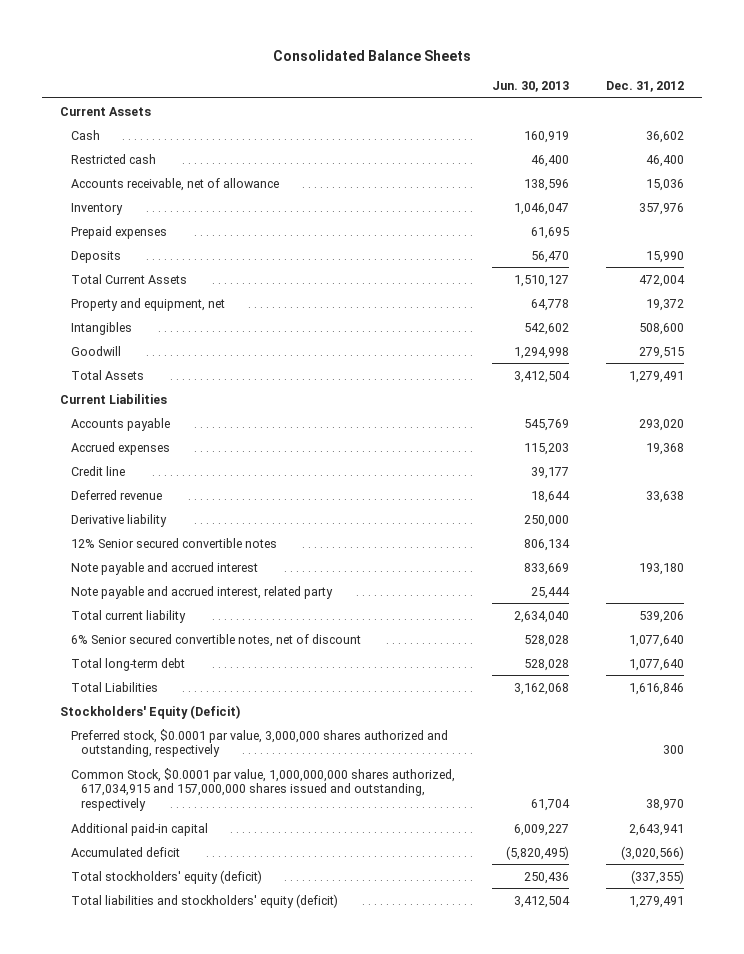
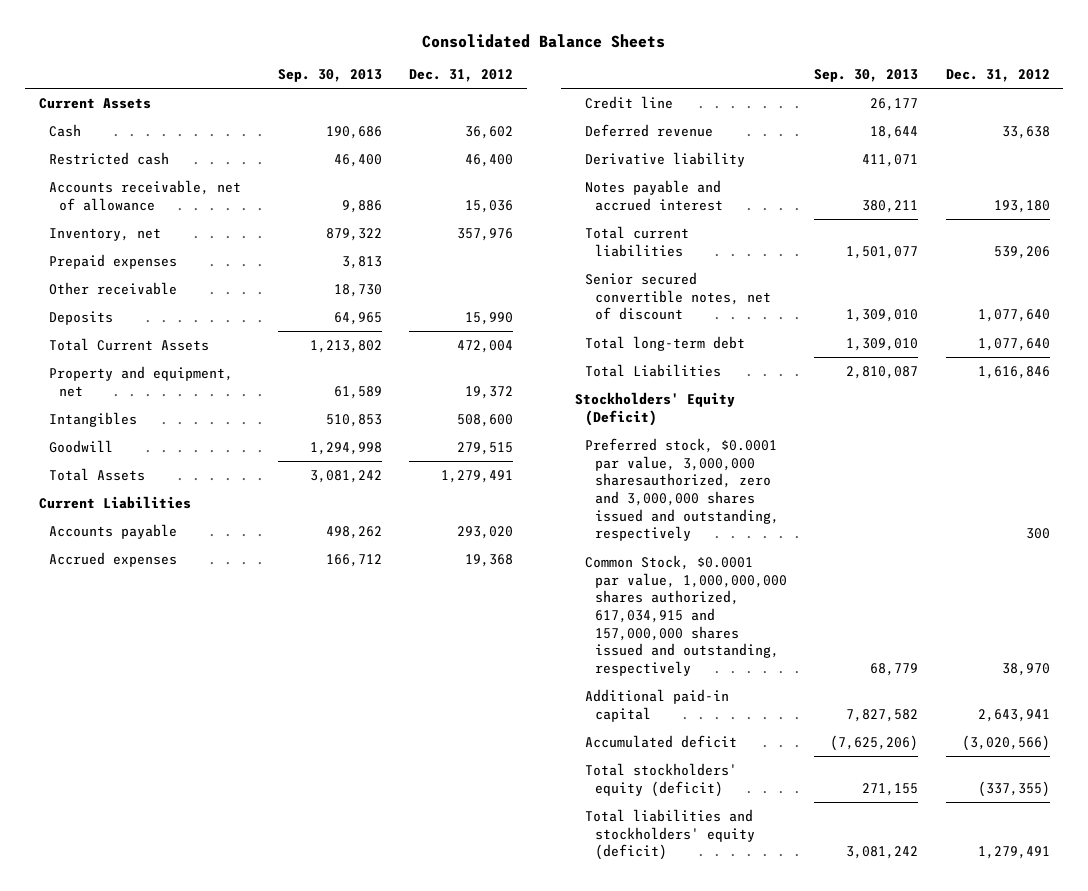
- | Jun. 30, 2013 | Dec. 31, 2012
+ | Sep. 30, 2013 | Dec. 31, 2012
- Inventory | 1,046,047 | 357,976
+ Inventory, net | 879,322 | 357,976
+ Other receivable | 18,730 |
- 12% Senior secured convertible notes | 806,134 |
- Note payable and accrued interest | 833,669 | 193,180
- Note payable and accrued interest, related party | 25,444 |
- Total current liability | 2,634,040 | 539,206
- 6% Senior secured convertible notes, net of discount | 528,028 | 1,077,640
+ Notes payable and accrued interest | 380,211 | 193,180
+ Total current liabilities | 1,501,077 | 539,206
+ Senior secured convertible notes, net of discount | 1,309,010 | 1,077,640
- Preferred stock, $0.0001 par value, 3,000,000 shares authorized and outstanding, respectively | | 300
+ Preferred stock, $0.0001 par value, 3,000,000 sharesauthorized, zero and 3,000,000 shares issued and outstanding, respectively | | 300

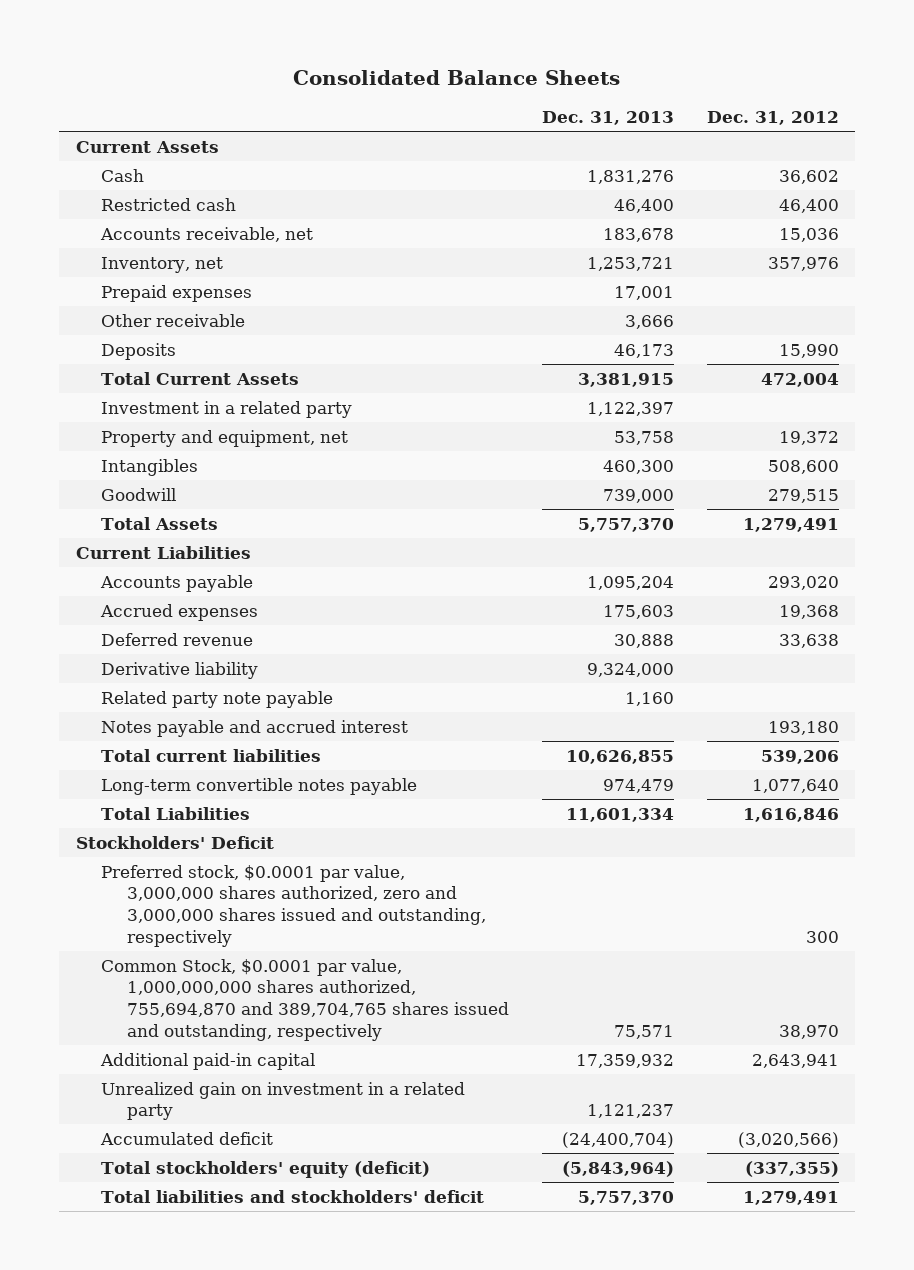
- | Sep. 30, 2013 | Dec. 31, 2012
+ | Dec. 31, 2013 | Dec. 31, 2012
- Accounts receivable, net of allowance | 9,886 | 15,036
+ Accounts receivable, net | 183,678 | 15,036
+ Investment in a related party | 1,122,397 |
- Credit line | 26,177 |
+ Related party note payable | 1,160 |
- Senior secured convertible notes, net of discount | 1,309,010 | 1,077,640
- Total long-term debt | 1,309,010 | 1,077,640
+ Long-term convertible notes payable | 974,479 | 1,077,640
- Stockholders' Equity (Deficit)
- Preferred stock, $0.0001 par value, 3,000,000 sharesauthorized, zero and 3,000,000 shares issued and outstanding, respectively | | 300
- Common Stock, $0.0001 par value, 1,000,000,000 shares authorized, 617,034,915 and 157,000,000 shares issued and outstanding, respectively | 68,779 | 38,970
+ Stockholders' Deficit
+ Preferred stock, $0.0001 par value, 3,000,000 shares authorized, zero and 3,000,000 shares issued and outstanding, respectively | | 300
+ Common Stock, $0.0001 par value, 1,000,000,000 shares authorized, 755,694,870 and 389,704,765 shares issued and outstanding, respectively | 75,571 | 38,970
+ Unrealized gain on investment in a related party | 1,121,237 |
- Total liabilities and stockholders' equity (deficit) | 3,081,242 | 1,279,491
+ Total liabilities and stockholders' deficit | 5,757,370 | 1,279,491

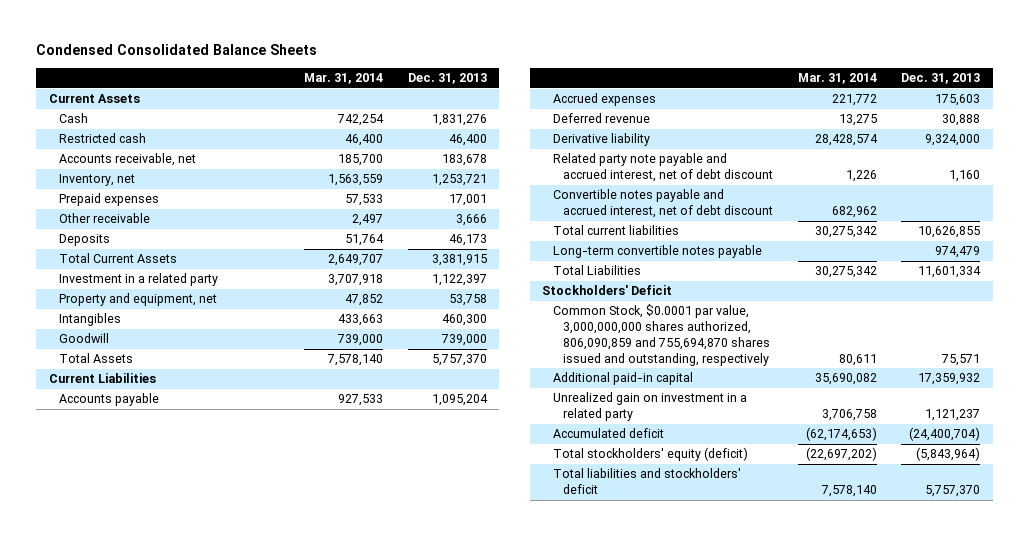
- Consolidated Balance Sheets
+ Condensed Consolidated Balance Sheets
- | Dec. 31, 2013 | Dec. 31, 2012
+ | Mar. 31, 2014 | Dec. 31, 2013
- Related party note payable | 1,160 |
- Notes payable and accrued interest | | 193,180
+ Related party note payable and accrued interest, net of debt discount | 1,226 | 1,160
+ Convertible notes payable and accrued interest, net of debt discount | 682,962 |
- Preferred stock, $0.0001 par value, 3,000,000 shares authorized, zero and 3,000,000 shares issued and outstanding, respectively | | 300
- Common Stock, $0.0001 par value, 1,000,000,000 shares authorized, 755,694,870 and 389,704,765 shares issued and outstanding, respectively | 75,571 | 38,970
+ Common Stock, $0.0001 par value, 3,000,000,000 shares authorized, 806,090,859 and 755,694,870 shares issued and outstanding, respectively | 80,611 | 75,571

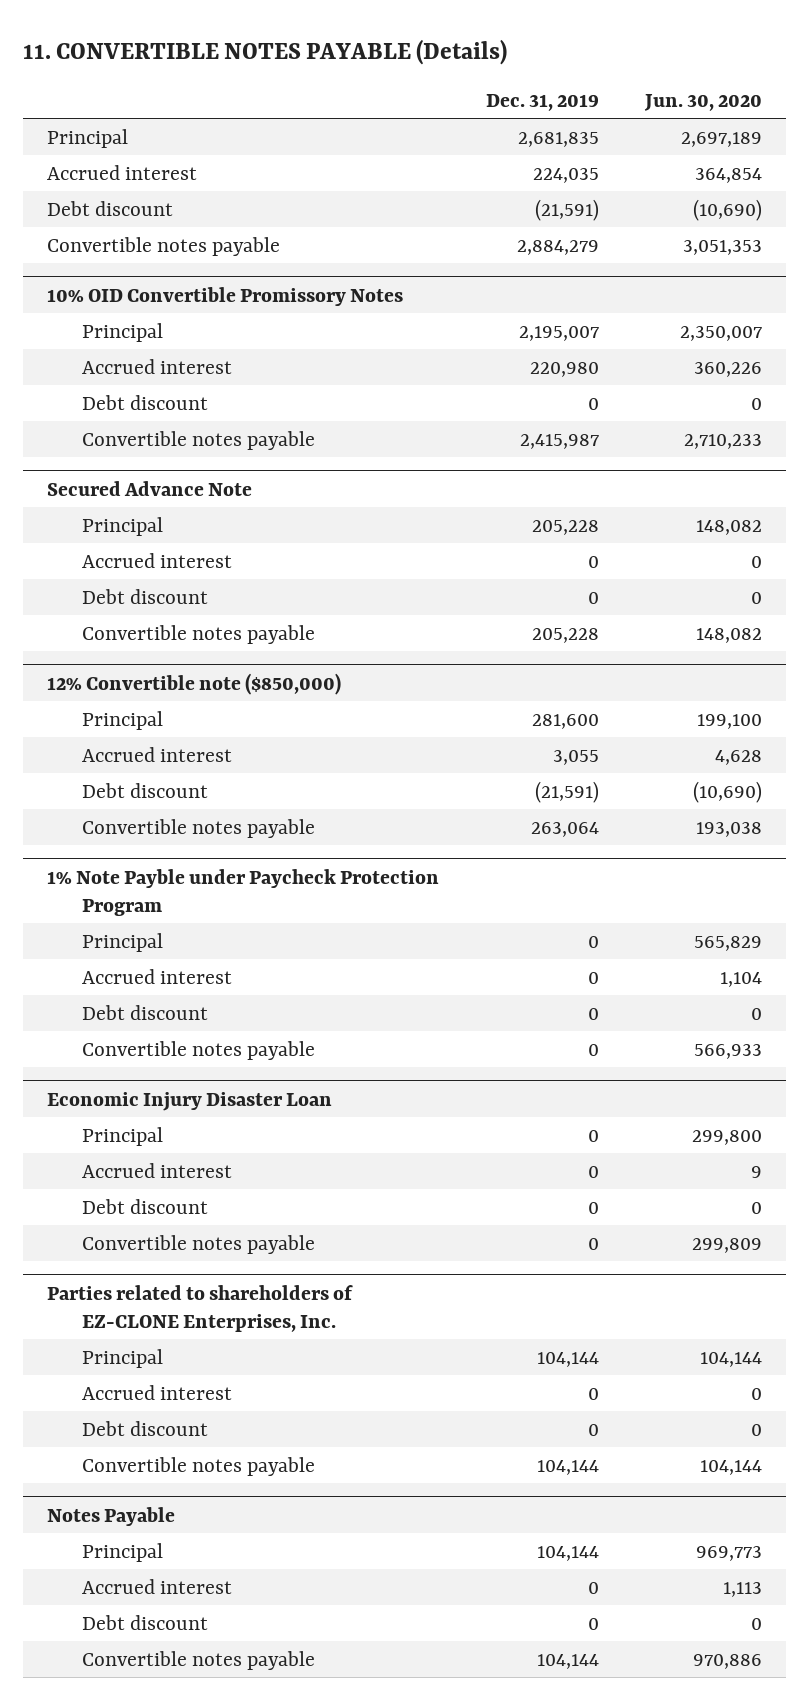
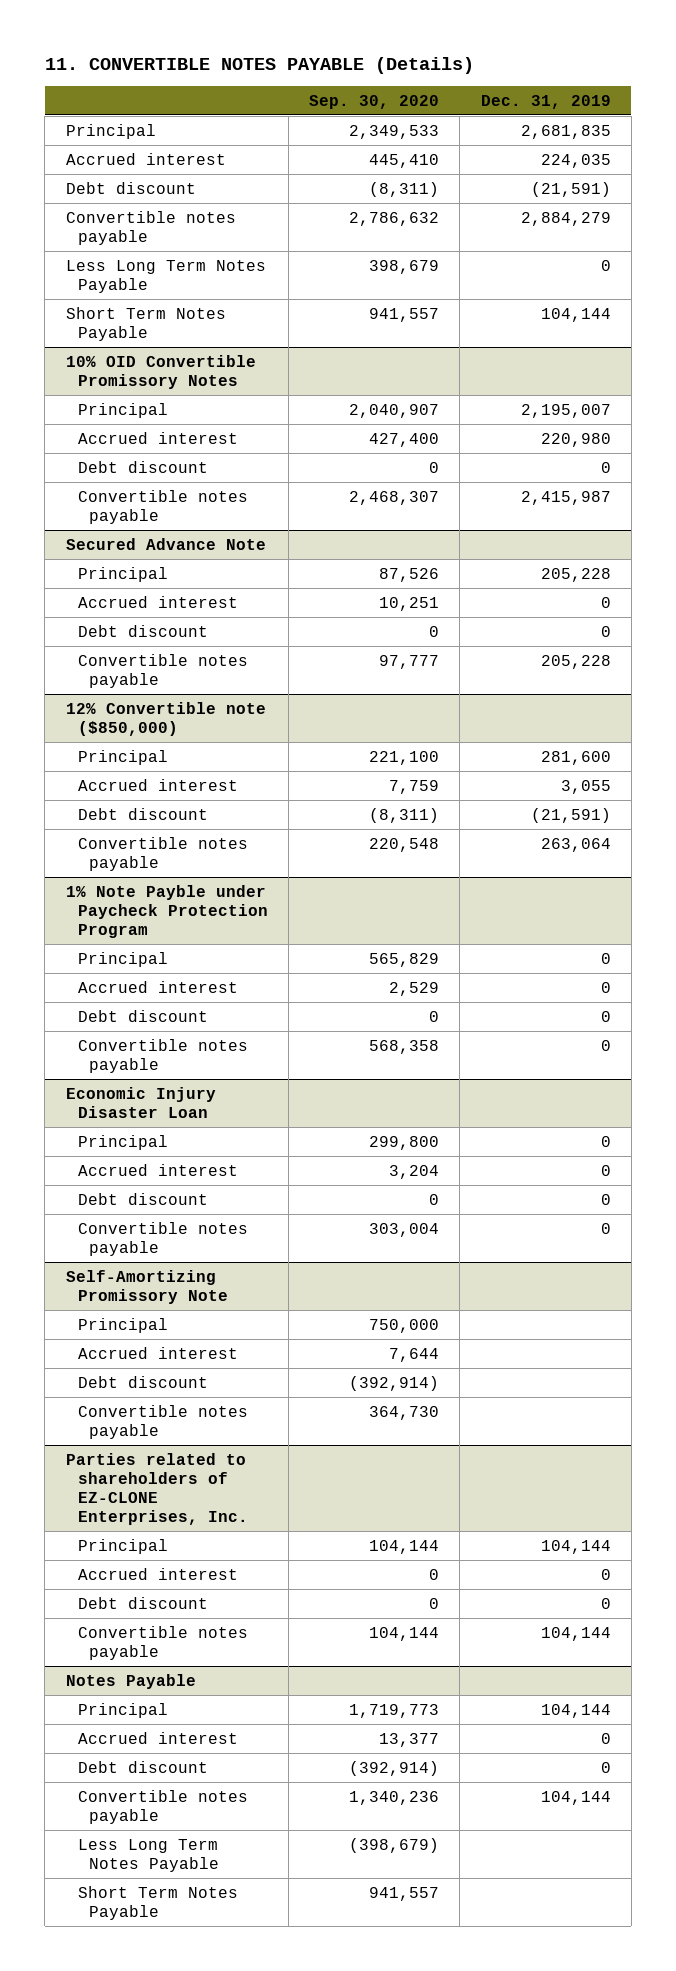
- | Dec. 31, 2019 | Jun. 30, 2020
+ | Sep. 30, 2020 | Dec. 31, 2019
+ Less Long Term Notes Payable | 398,679 | 0
+ Short Term Notes Payable | 941,557 | 104,144
+ Self-Amortizing Promissory Note
+ Principal | 750,000 |
+ Accrued interest | 7,644 |
+ Debt discount | (392,914) |
+ Convertible notes payable | 364,730 |
@ Notes Payable
+ Less Long Term Notes Payable | (398,679) |
+ Short Term Notes Payable | 941,557 |

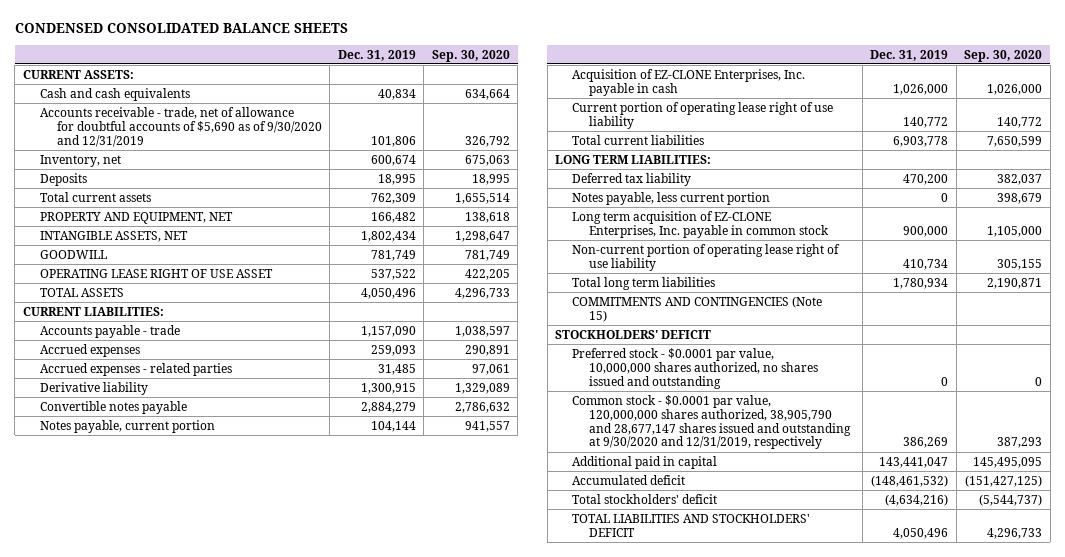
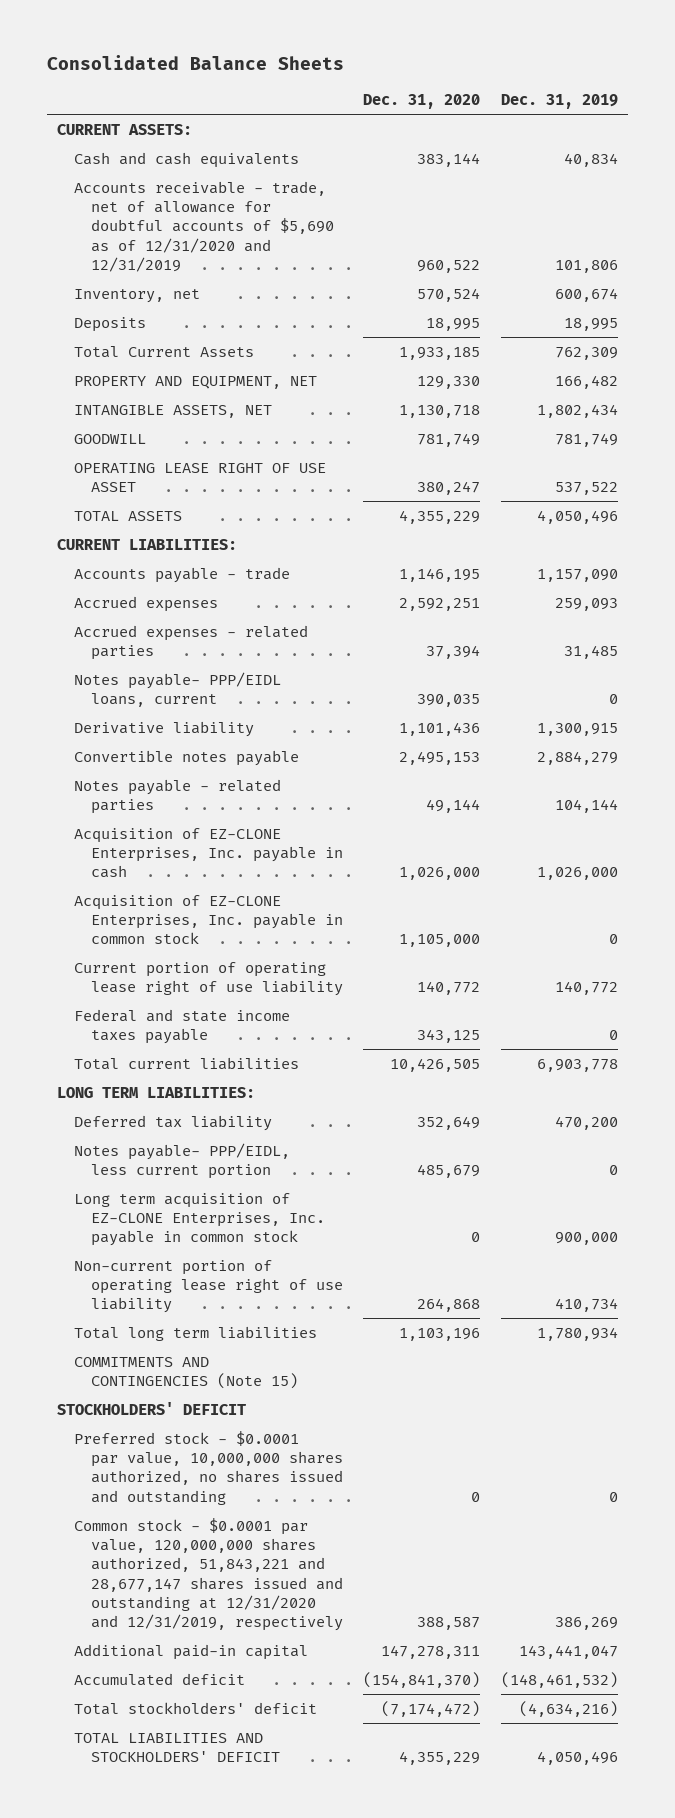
- CONDENSED CONSOLIDATED BALANCE SHEETS
+ Consolidated Balance Sheets
- | Dec. 31, 2019 | Sep. 30, 2020
+ | Dec. 31, 2020 | Dec. 31, 2019
- Accounts receivable - trade, net of allowance for doubtful accounts of $5,690 as of 9/30/2020 and 12/31/2019 | 101,806 | 326,792
+ Accounts receivable - trade, net of allowance for doubtful accounts of $5,690 as of 12/31/2020 and 12/31/2019 | 960,522 | 101,806
- Total current assets | 762,309 | 1,655,514
+ Total Current Assets | 1,933,185 | 762,309
+ Notes payable- PPP/EIDL loans, current | 390,035 | 0
- Notes payable, current portion | 104,144 | 941,557
+ Notes payable - related parties | 49,144 | 104,144
+ Acquisition of EZ-CLONE Enterprises, Inc. payable in common stock | 1,105,000 | 0
+ Federal and state income taxes payable | 343,125 | 0
- Notes payable, less current portion | 0 | 398,679
+ Notes payable- PPP/EIDL, less current portion | 485,679 | 0
- Common stock - $0.0001 par value, 120,000,000 shares authorized, 38,905,790 and 28,677,147 shares issued and outstanding at 9/30/2020 and 12/31/2019, respectively | 386,269 | 387,293
- Additional paid in capital | 143,441,047 | 145,495,095
+ Common stock - $0.0001 par value, 120,000,000 shares authorized, 51,843,221 and 28,677,147 shares issued and outstanding at 12/31/2020 and 12/31/2019, respectively | 388,587 | 386,269
+ Additional paid-in capital | 147,278,311 | 143,441,047

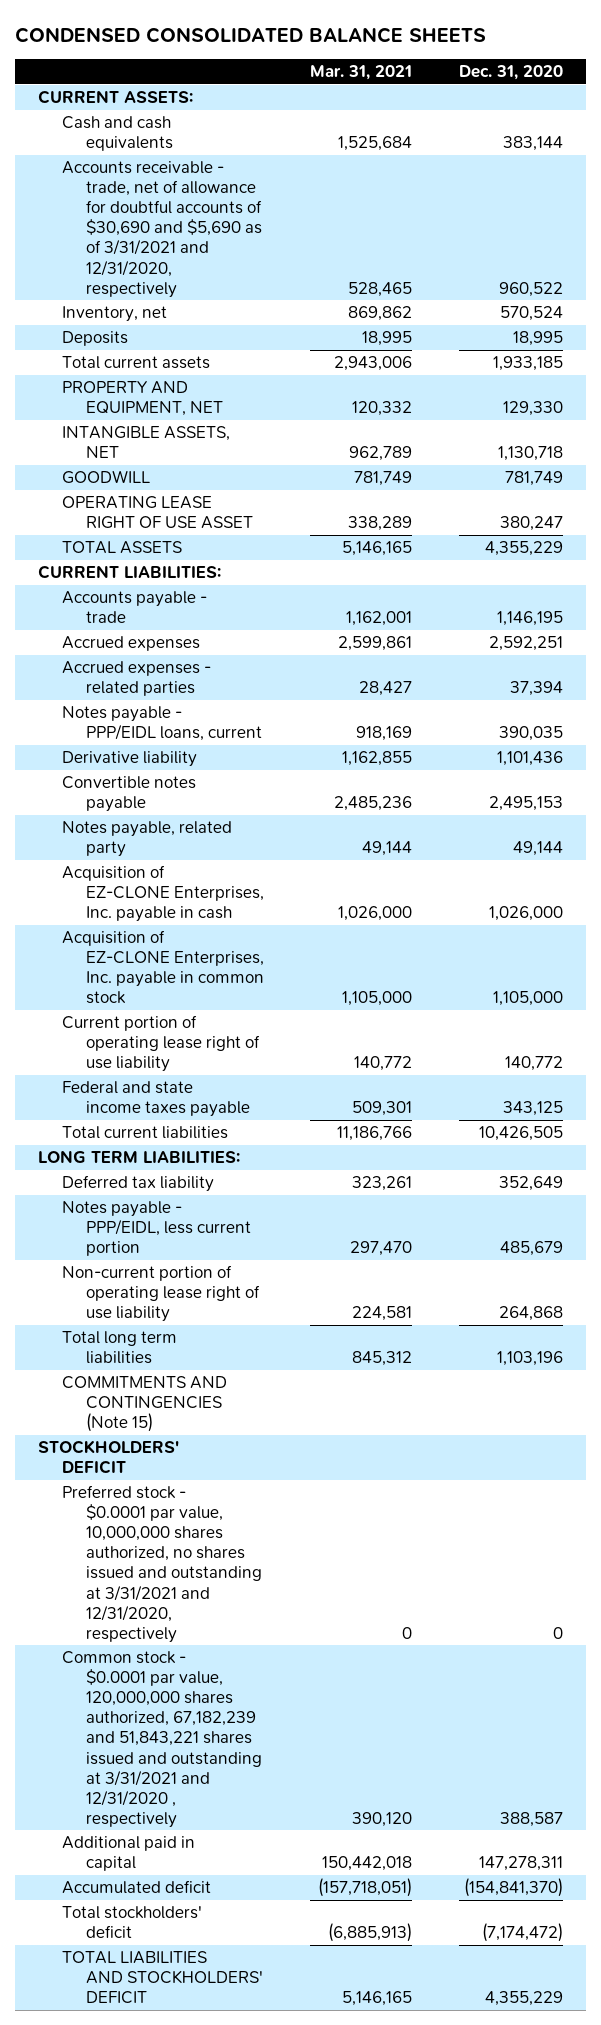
- Consolidated Balance Sheets
+ CONDENSED CONSOLIDATED BALANCE SHEETS
- | Dec. 31, 2020 | Dec. 31, 2019
+ | Mar. 31, 2021 | Dec. 31, 2020
- Accounts receivable - trade, net of allowance for doubtful accounts of $5,690 as of 12/31/2020 and 12/31/2019 | 960,522 | 101,806
+ Accounts receivable - trade, net of allowance for doubtful accounts of $30,690 and $5,690 as of 3/31/2021 and 12/31/2020, respectively | 528,465 | 960,522
- Total Current Assets | 1,933,185 | 762,309
+ Total current assets | 2,943,006 | 1,933,185
- Notes payable- PPP/EIDL loans, current | 390,035 | 0
+ Notes payable - PPP/EIDL loans, current | 918,169 | 390,035
- Notes payable - related parties | 49,144 | 104,144
+ Notes payable, related party | 49,144 | 49,144
- Notes payable- PPP/EIDL, less current portion | 485,679 | 0
- Long term acquisition of EZ-CLONE Enterprises, Inc. payable in common stock | 0 | 900,000
+ Notes payable - PPP/EIDL, less current portion | 297,470 | 485,679
- Preferred stock - $0.0001 par value, 10,000,000 shares authorized, no shares issued and outstanding | 0 | 0
- Common stock - $0.0001 par value, 120,000,000 shares authorized, 51,843,221 and 28,677,147 shares issued and outstanding at 12/31/2020 and 12/31/2019, respectively | 388,587 | 386,269
- Additional paid-in capital | 147,278,311 | 143,441,047
+ Preferred stock - $0.0001 par value, 10,000,000 shares authorized, no shares issued and outstanding at 3/31/2021 and 12/31/2020, respectively | 0 | 0
+ Common stock - $0.0001 par value, 120,000,000 shares authorized, 67,182,239 and 51,843,221 shares issued and outstanding at 3/31/2021 and 12/31/2020 , respectively | 390,120 | 388,587
+ Additional paid in capital | 150,442,018 | 147,278,311

